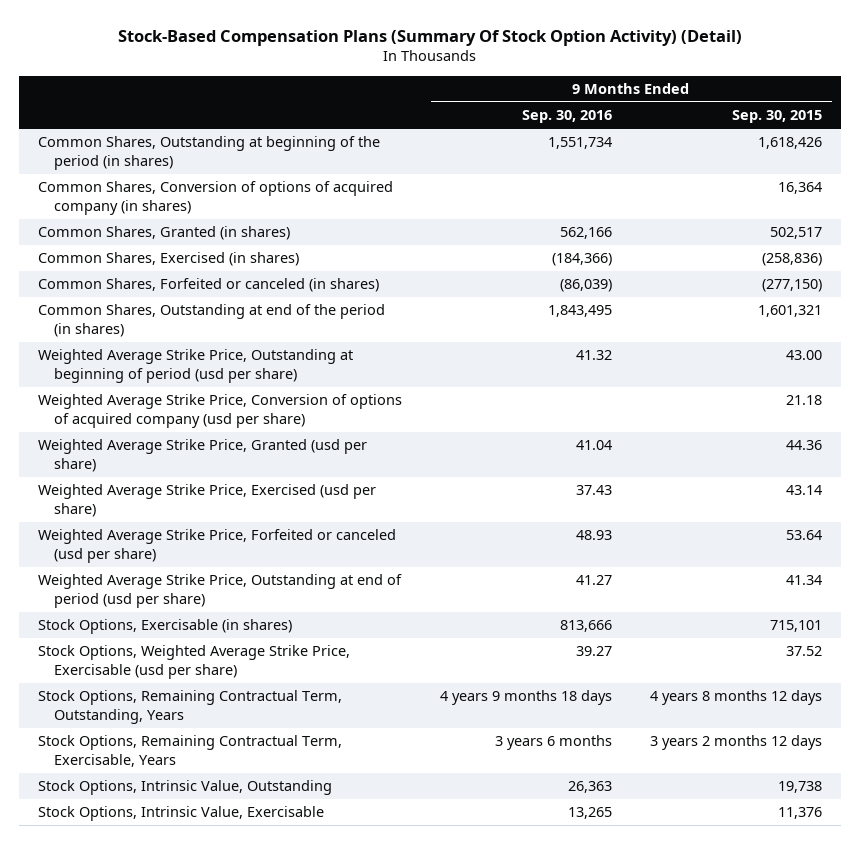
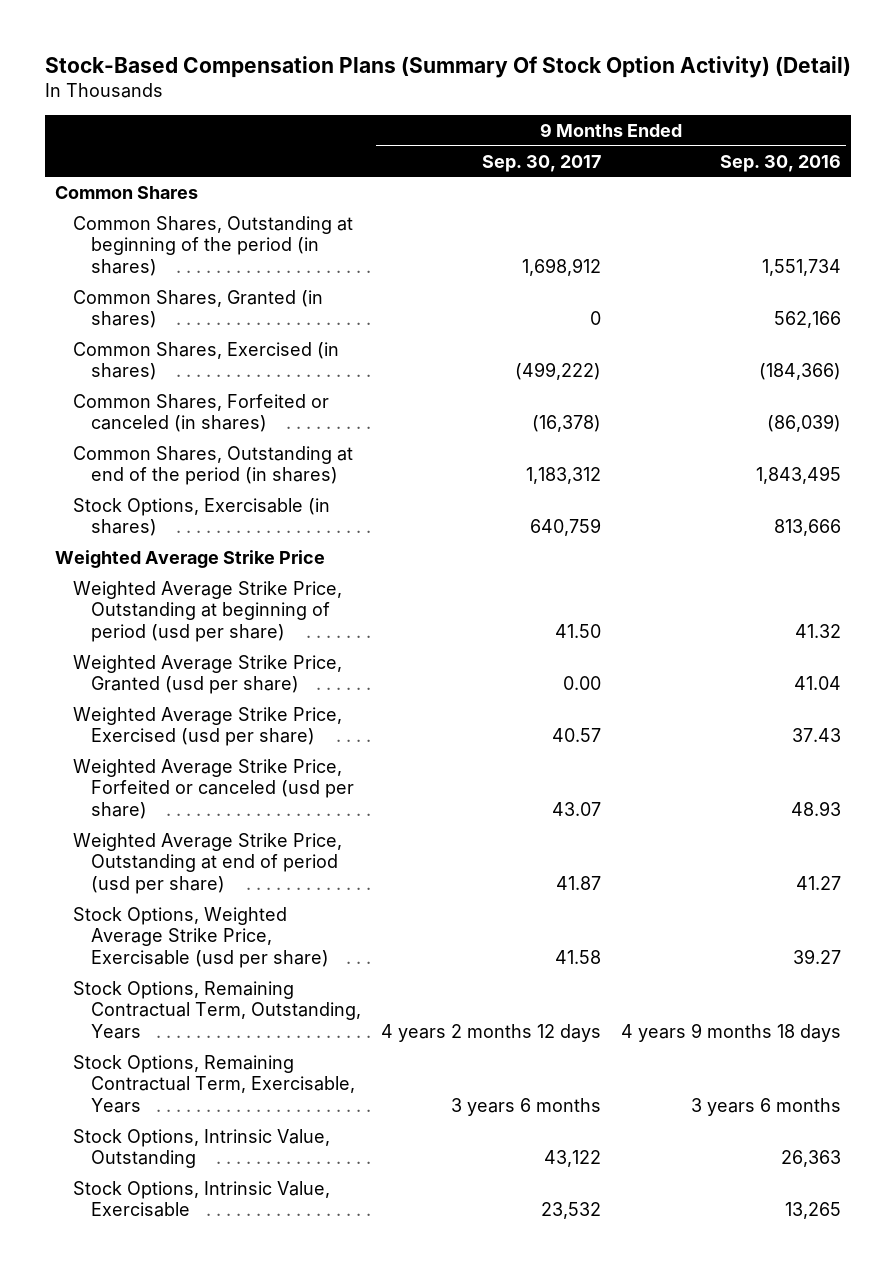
- | 9 Months Ended Sep. 30, 2016 | 9 Months Ended Sep. 30, 2015
+ | 9 Months Ended Sep. 30, 2017 | 9 Months Ended Sep. 30, 2016
+ Common Shares
- Common Shares, Conversion of options of acquired company (in shares) | | 16,364
moved up: Stock Options, Exercisable (in shares) | 640,759 | 813,666
+ Weighted Average Strike Price
- Weighted Average Strike Price, Conversion of options of acquired company (usd per share) | | 21.18

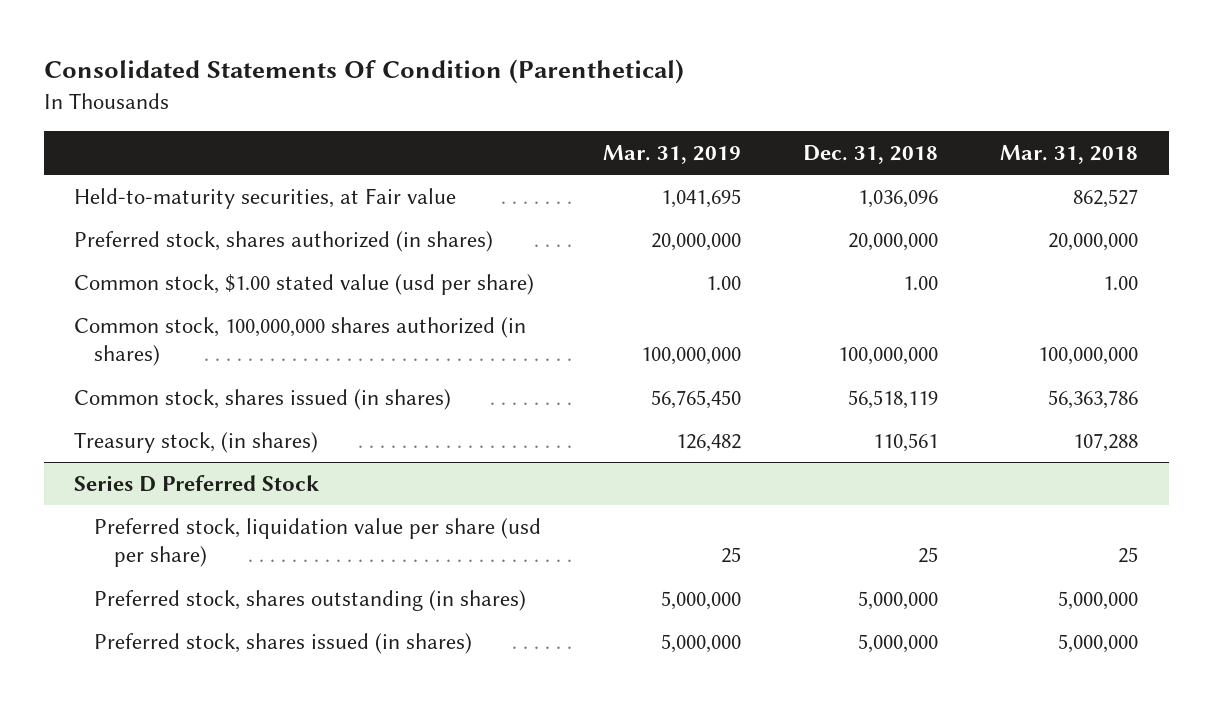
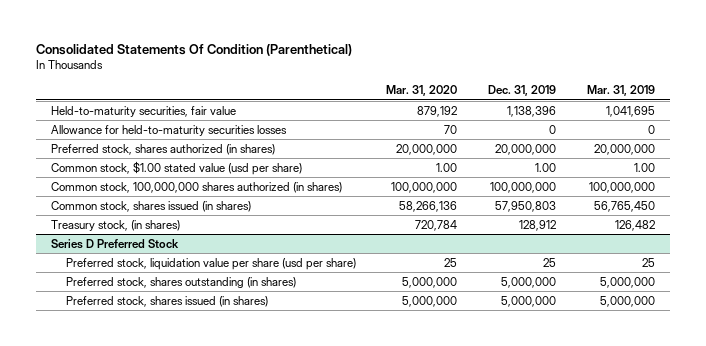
- | Mar. 31, 2019 | Dec. 31, 2018 | Mar. 31, 2018
+ | Mar. 31, 2020 | Dec. 31, 2019 | Mar. 31, 2019
- Held-to-maturity securities, at Fair value | 1,041,695 | 1,036,096 | 862,527
+ Held-to-maturity securities, fair value | 879,192 | 1,138,396 | 1,041,695
+ Allowance for held-to-maturity securities losses | 70 | 0 | 0

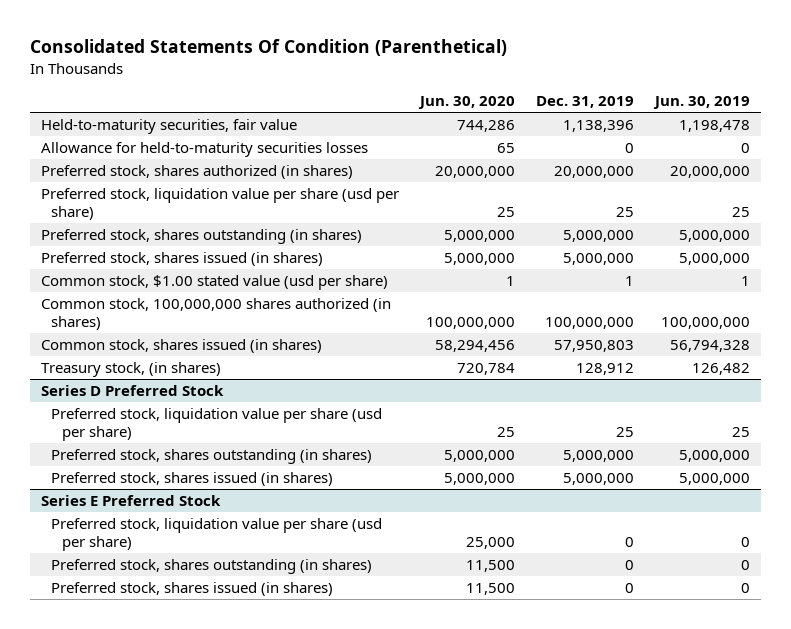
- | Mar. 31, 2020 | Dec. 31, 2019 | Mar. 31, 2019
+ | Jun. 30, 2020 | Dec. 31, 2019 | Jun. 30, 2019
- Common stock, $1.00 stated value (usd per share) | 1.00 | 1.00 | 1.00
+ Preferred stock, liquidation value per share (usd per share) | 25 | 25 | 25
+ Preferred stock, shares outstanding (in shares) | 5,000,000 | 5,000,000 | 5,000,000
+ Preferred stock, shares issued (in shares) | 5,000,000 | 5,000,000 | 5,000,000
+ Common stock, $1.00 stated value (usd per share) | 1 | 1 | 1
+ Series E Preferred Stock
+ Preferred stock, liquidation value per share (usd per share) | 25,000 | 0 | 0
+ Preferred stock, shares outstanding (in shares) | 11,500 | 0 | 0
+ Preferred stock, shares issued (in shares) | 11,500 | 0 | 0

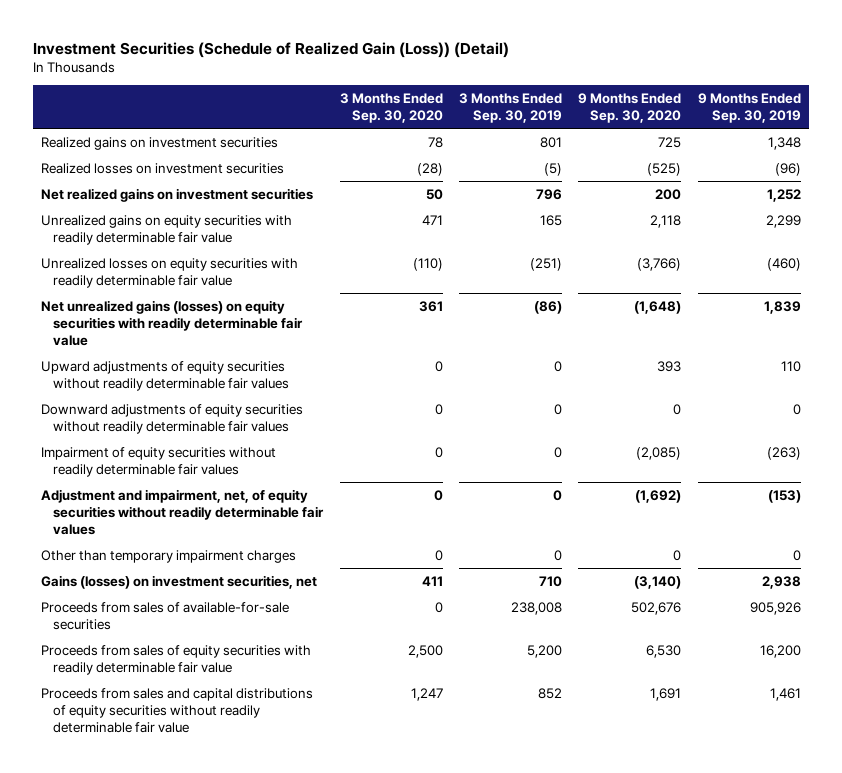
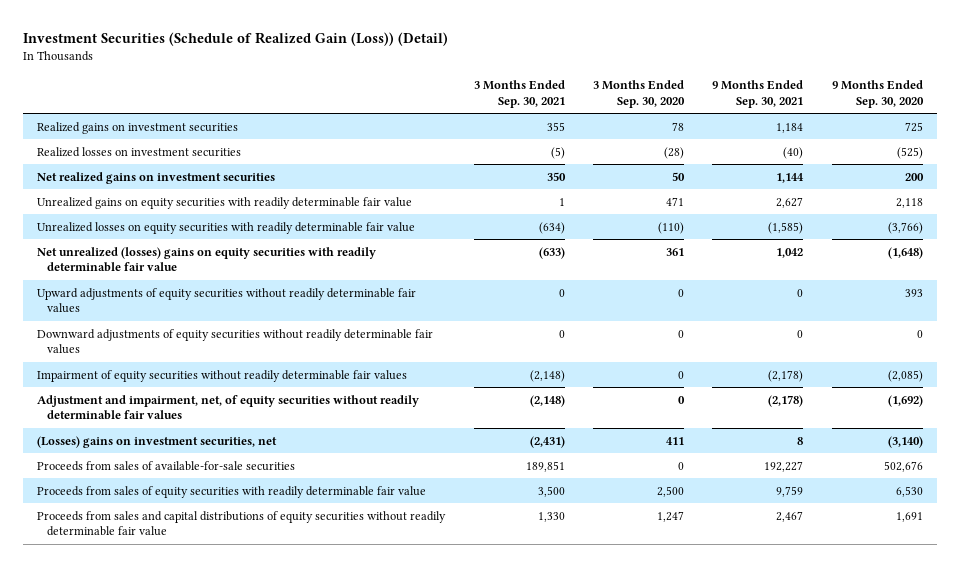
- | 3 Months Ended Sep. 30, 2020 | 3 Months Ended Sep. 30, 2019 | 9 Months Ended Sep. 30, 2020 | 9 Months Ended Sep. 30, 2019
+ | 3 Months Ended Sep. 30, 2021 | 3 Months Ended Sep. 30, 2020 | 9 Months Ended Sep. 30, 2021 | 9 Months Ended Sep. 30, 2020
- Net unrealized gains (losses) on equity securities with readily determinable fair value | 361 | (86) | (1,648) | 1,839
+ Net unrealized (losses) gains on equity securities with readily determinable fair value | (633) | 361 | 1,042 | (1,648)
- Other than temporary impairment charges | 0 | 0 | 0 | 0
- Gains (losses) on investment securities, net | 411 | 710 | (3,140) | 2,938
+ (Losses) gains on investment securities, net | (2,431) | 411 | 8 | (3,140)

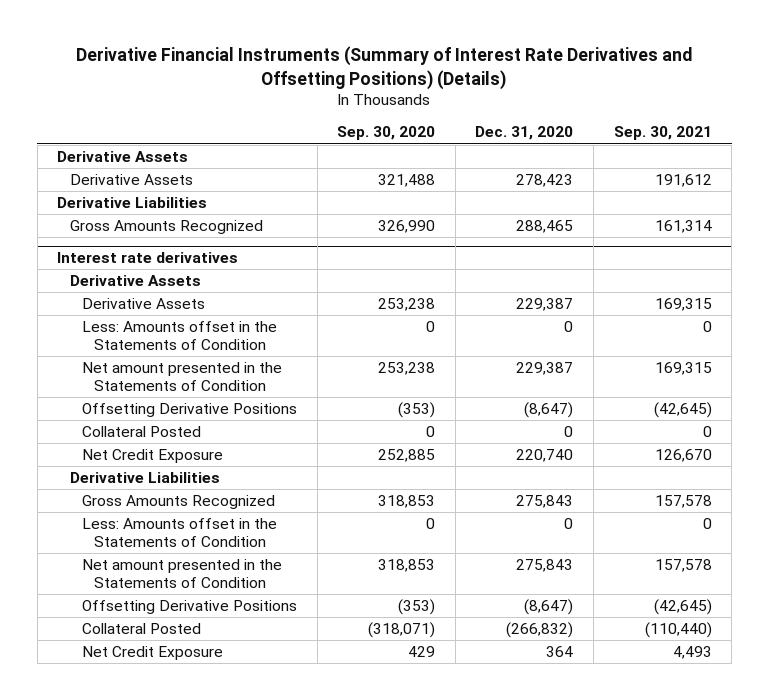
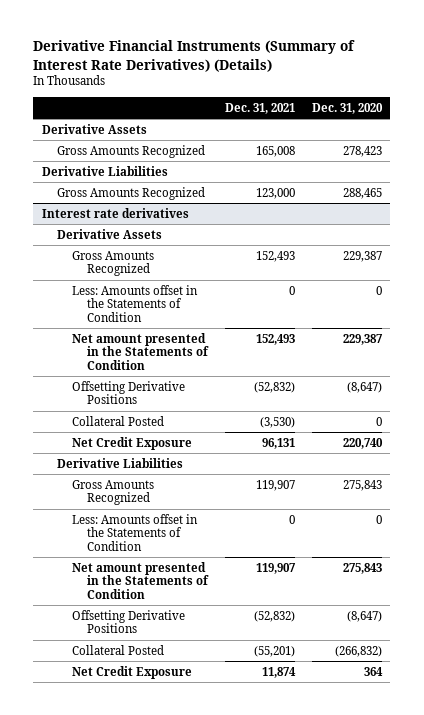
- Derivative Financial Instruments (Summary of Interest Rate Derivatives and Offsetting Positions) (Details)
+ Derivative Financial Instruments (Summary of Interest Rate Derivatives) (Details)
- | Sep. 30, 2020 | Dec. 31, 2020 | Sep. 30, 2021
+ | Dec. 31, 2021 | Dec. 31, 2020
- Derivative Assets | 321,488 | 278,423 | 191,612
+ Gross Amounts Recognized | 165,008 | 278,423
@ Interest rate derivatives
- Derivative Assets | 253,238 | 229,387 | 169,315
+ Gross Amounts Recognized | 152,493 | 229,387

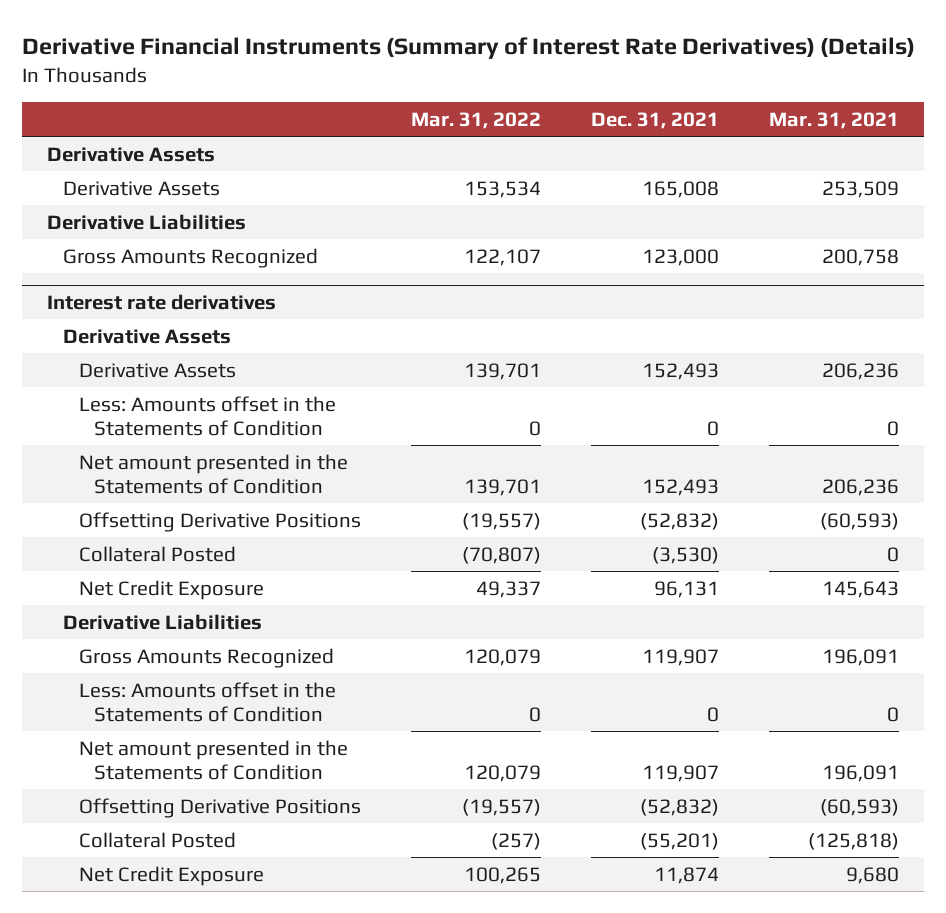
- | Dec. 31, 2021 | Dec. 31, 2020
+ | Mar. 31, 2022 | Dec. 31, 2021 | Mar. 31, 2021
- Gross Amounts Recognized | 165,008 | 278,423
+ Derivative Assets | 153,534 | 165,008 | 253,509
@ Interest rate derivatives
- Gross Amounts Recognized | 152,493 | 229,387
+ Derivative Assets | 139,701 | 152,493 | 206,236

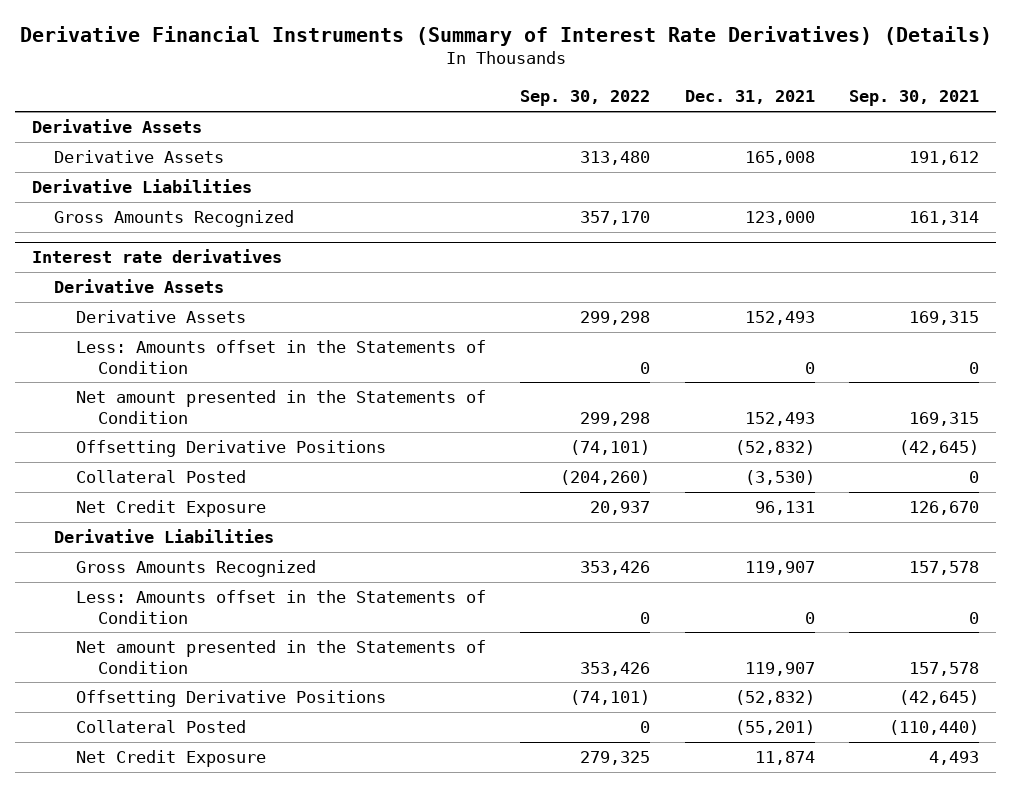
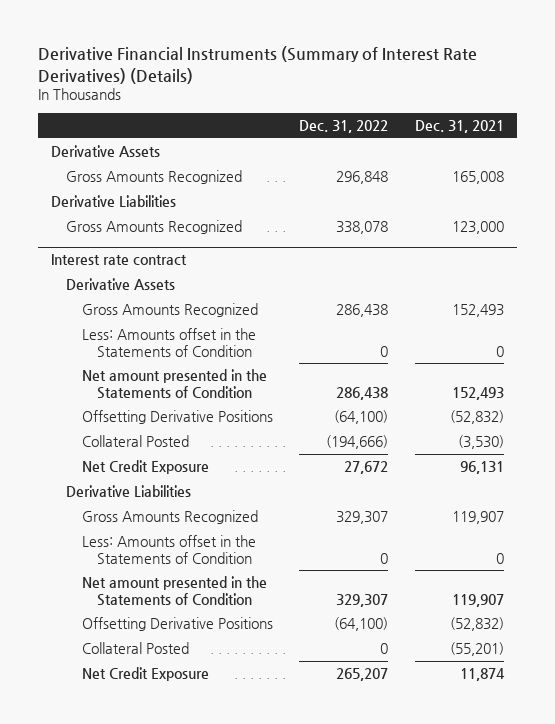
- | Sep. 30, 2022 | Dec. 31, 2021 | Sep. 30, 2021
+ | Dec. 31, 2022 | Dec. 31, 2021
- Derivative Assets | 313,480 | 165,008 | 191,612
+ Gross Amounts Recognized | 296,848 | 165,008
- Interest rate derivatives
+ Interest rate contract
- Derivative Assets | 299,298 | 152,493 | 169,315
+ Gross Amounts Recognized | 286,438 | 152,493

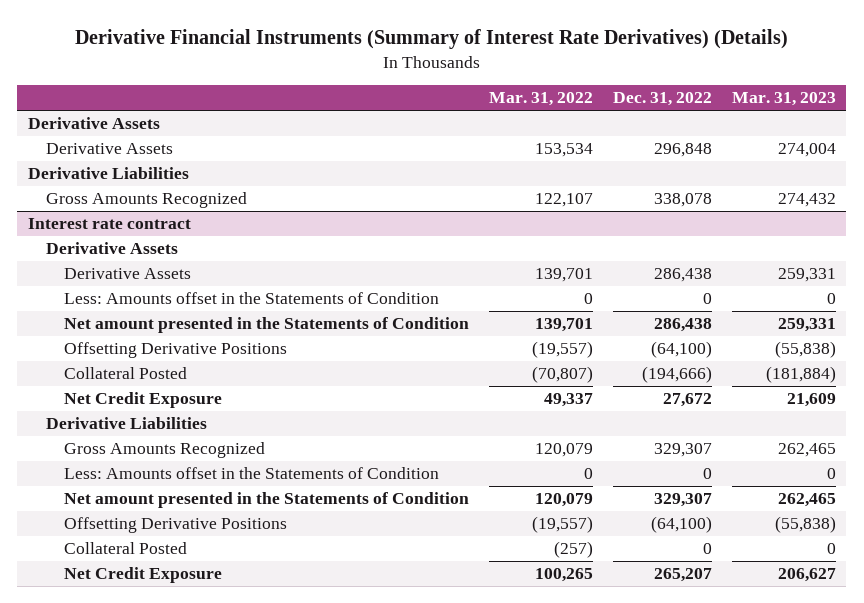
- | Dec. 31, 2022 | Dec. 31, 2021
+ | Mar. 31, 2022 | Dec. 31, 2022 | Mar. 31, 2023
- Gross Amounts Recognized | 296,848 | 165,008
+ Derivative Assets | 153,534 | 296,848 | 274,004
@ Interest rate contract
- Gross Amounts Recognized | 286,438 | 152,493
+ Derivative Assets | 139,701 | 286,438 | 259,331

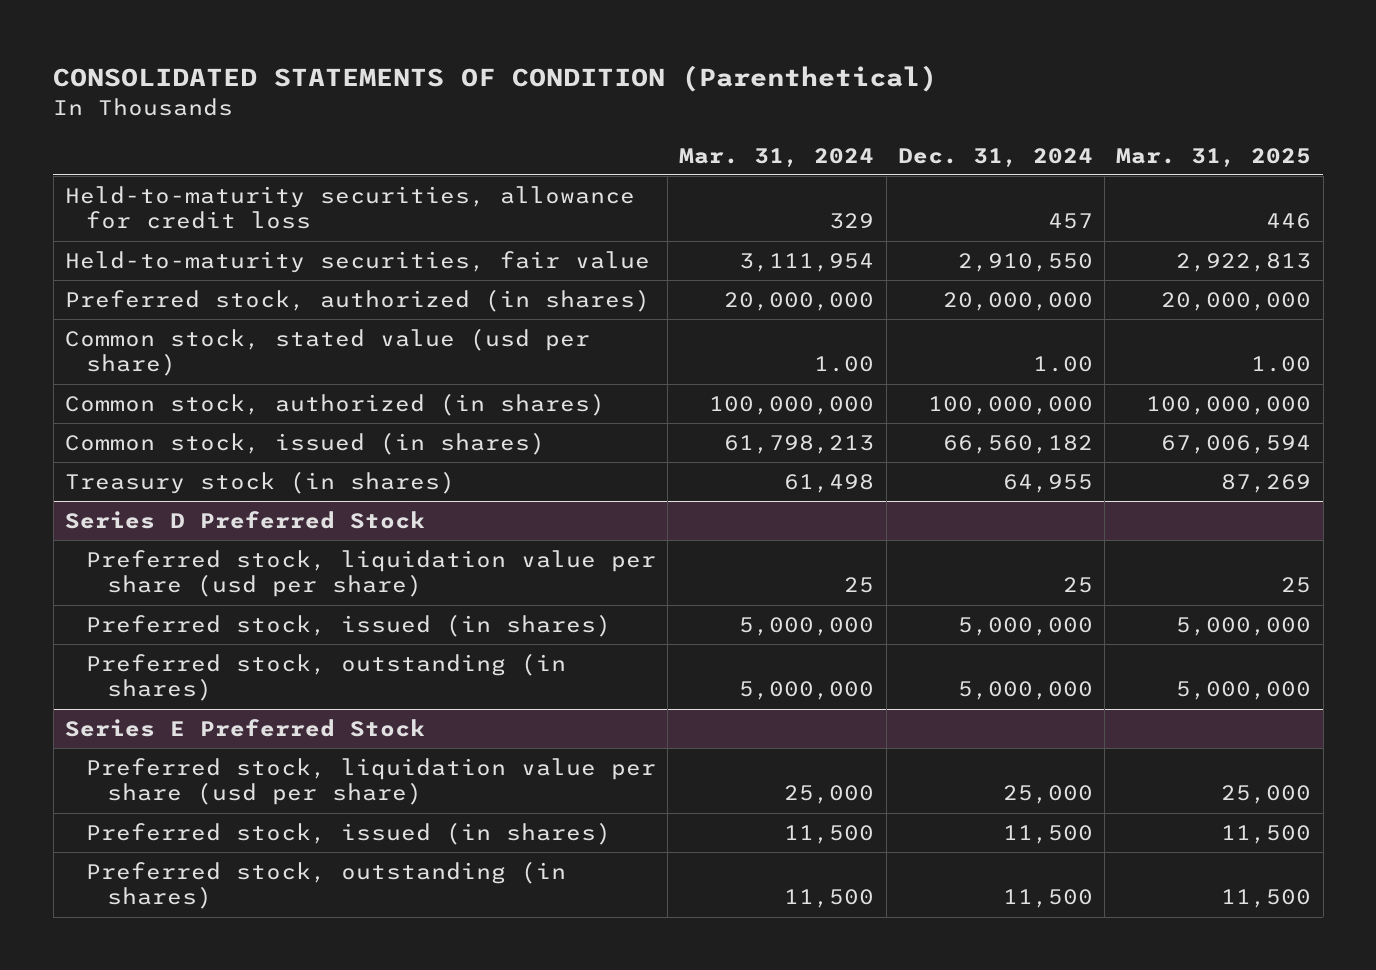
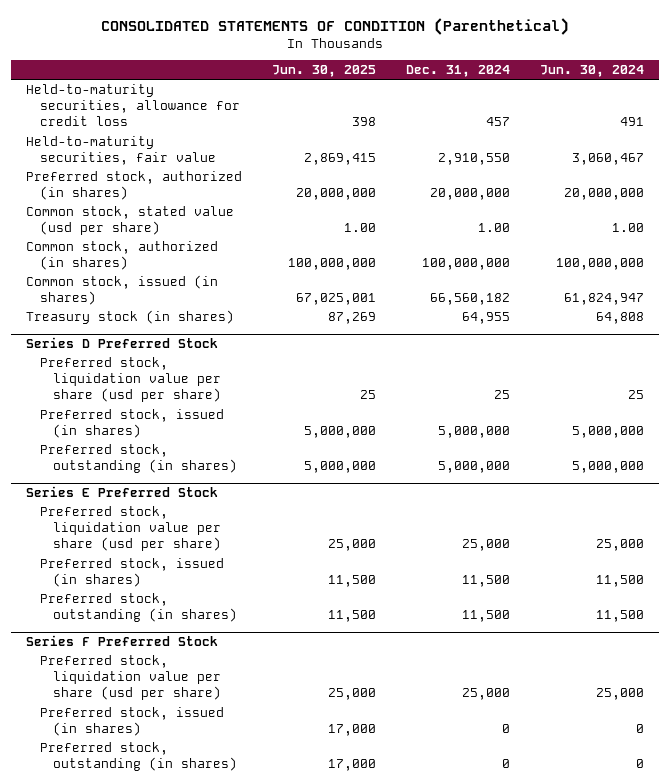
- | Mar. 31, 2024 | Dec. 31, 2024 | Mar. 31, 2025
+ | Jun. 30, 2025 | Dec. 31, 2024 | Jun. 30, 2024
+ Series F Preferred Stock
+ Preferred stock, liquidation value per share (usd per share) | 25,000 | 25,000 | 25,000
+ Preferred stock, issued (in shares) | 17,000 | 0 | 0
+ Preferred stock, outstanding (in shares) | 17,000 | 0 | 0

